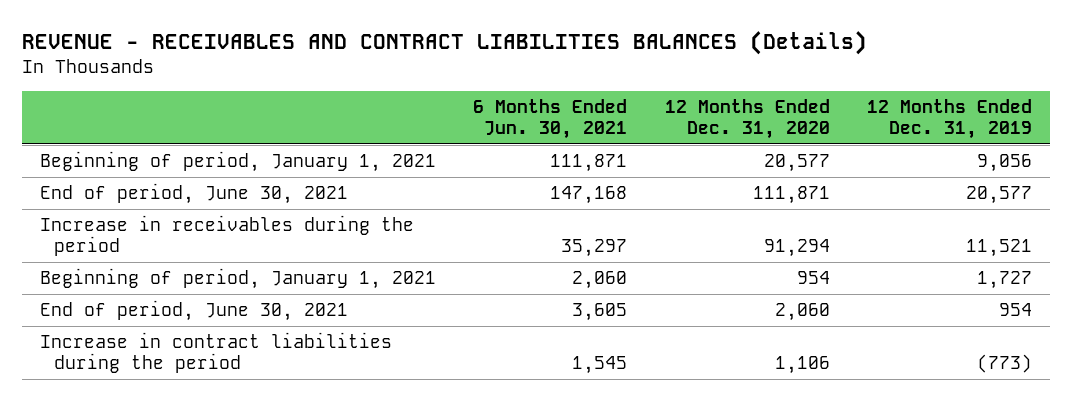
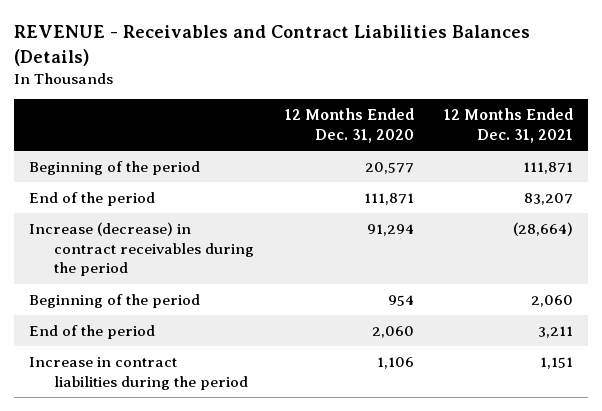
- REVENUE - RECEIVABLES AND CONTRACT LIABILITIES BALANCES (Details)
+ REVENUE - Receivables and Contract Liabilities Balances (Details)
- | 6 Months Ended Jun. 30, 2021 | 12 Months Ended Dec. 31, 2020 | 12 Months Ended Dec. 31, 2019
+ | 12 Months Ended Dec. 31, 2020 | 12 Months Ended Dec. 31, 2021
- Beginning of period, January 1, 2021 | 111,871 | 20,577 | 9,056
- End of period, June 30, 2021 | 147,168 | 111,871 | 20,577
- Increase in receivables during the period | 35,297 | 91,294 | 11,521
- Beginning of period, January 1, 2021 | 2,060 | 954 | 1,727
- End of period, June 30, 2021 | 3,605 | 2,060 | 954
+ Beginning of the period | 20,577 | 111,871
+ End of the period | 111,871 | 83,207
+ Increase (decrease) in contract receivables during the period | 91,294 | (28,664)
+ Beginning of the period | 954 | 2,060
+ End of the period | 2,060 | 3,211

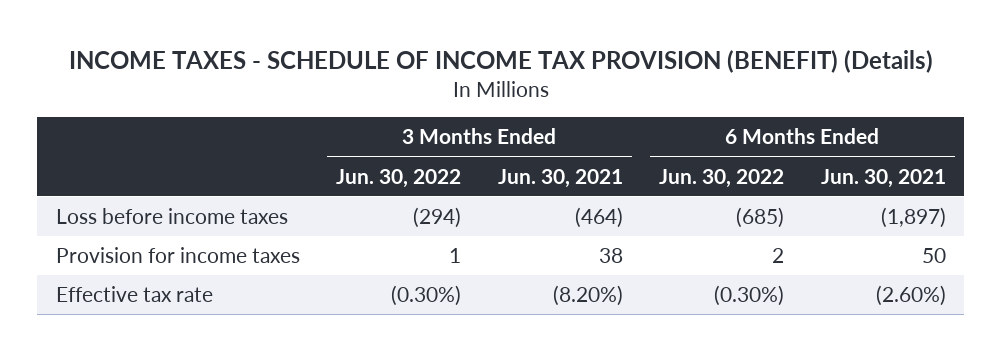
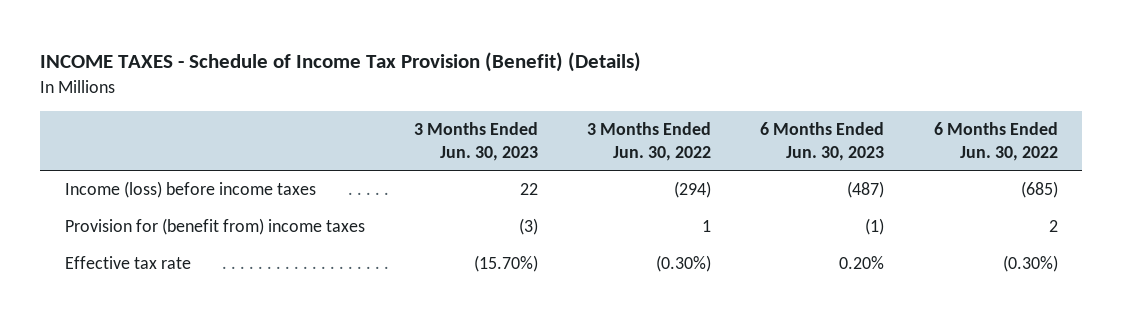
- INCOME TAXES - SCHEDULE OF INCOME TAX PROVISION (BENEFIT) (Details)
+ INCOME TAXES - Schedule of Income Tax Provision (Benefit) (Details)
- | 3 Months Ended Jun. 30, 2022 | 3 Months Ended Jun. 30, 2021 | 6 Months Ended Jun. 30, 2022 | 6 Months Ended Jun. 30, 2021
+ | 3 Months Ended Jun. 30, 2023 | 3 Months Ended Jun. 30, 2022 | 6 Months Ended Jun. 30, 2023 | 6 Months Ended Jun. 30, 2022
- Loss before income taxes | (294) | (464) | (685) | (1,897)
- Provision for income taxes | 1 | 38 | 2 | 50
+ Income (loss) before income taxes | 22 | (294) | (487) | (685)
+ Provision for (benefit from) income taxes | (3) | 1 | (1) | 2

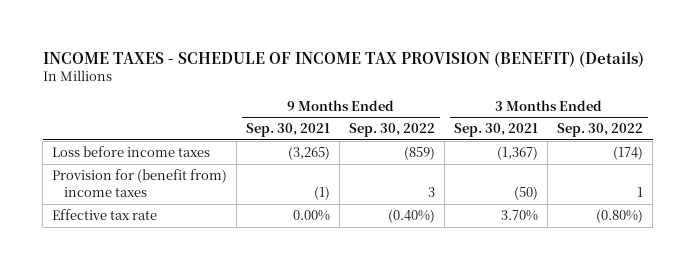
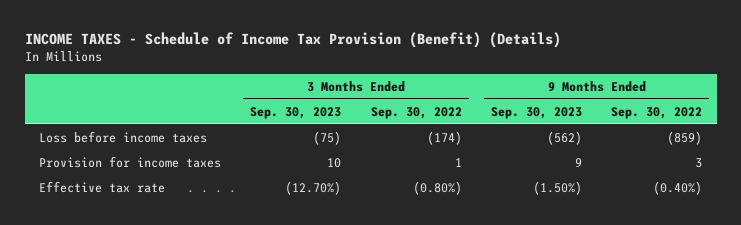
- INCOME TAXES - SCHEDULE OF INCOME TAX PROVISION (BENEFIT) (Details)
+ INCOME TAXES - Schedule of Income Tax Provision (Benefit) (Details)
- | 9 Months Ended Sep. 30, 2021 | 9 Months Ended Sep. 30, 2022 | 3 Months Ended Sep. 30, 2021 | 3 Months Ended Sep. 30, 2022
+ | 3 Months Ended Sep. 30, 2023 | 3 Months Ended Sep. 30, 2022 | 9 Months Ended Sep. 30, 2023 | 9 Months Ended Sep. 30, 2022
- Provision for (benefit from) income taxes | (1) | 3 | (50) | 1
+ Provision for income taxes | 10 | 1 | 9 | 3

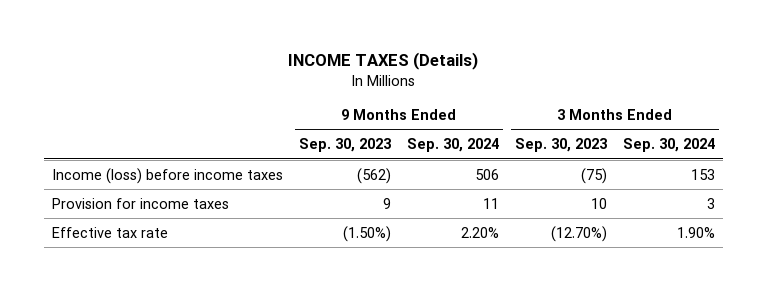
- INCOME TAXES - Schedule of Income Tax Provision (Benefit) (Details)
+ INCOME TAXES (Details)
- | 3 Months Ended Sep. 30, 2023 | 3 Months Ended Sep. 30, 2022 | 9 Months Ended Sep. 30, 2023 | 9 Months Ended Sep. 30, 2022
+ | 9 Months Ended Sep. 30, 2023 | 9 Months Ended Sep. 30, 2024 | 3 Months Ended Sep. 30, 2023 | 3 Months Ended Sep. 30, 2024
- Loss before income taxes | (75) | (174) | (562) | (859)
+ Income (loss) before income taxes | (562) | 506 | (75) | 153

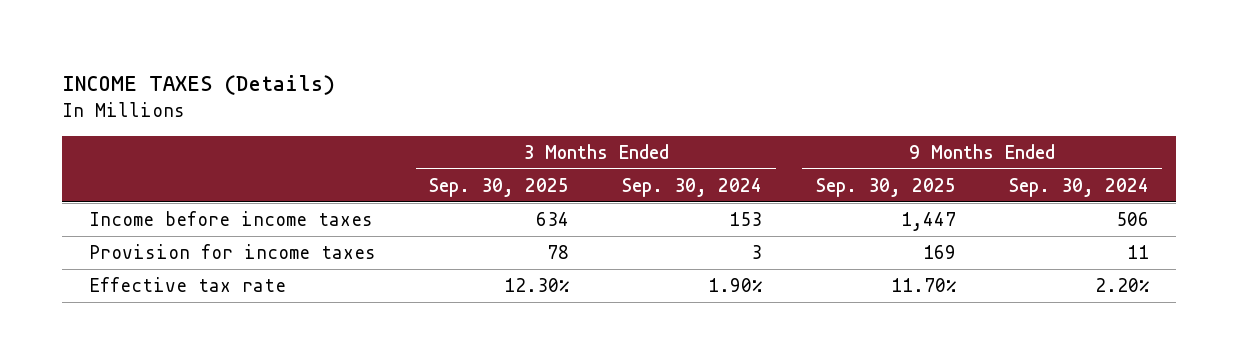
- | 9 Months Ended Sep. 30, 2023 | 9 Months Ended Sep. 30, 2024 | 3 Months Ended Sep. 30, 2023 | 3 Months Ended Sep. 30, 2024
+ | 3 Months Ended Sep. 30, 2025 | 3 Months Ended Sep. 30, 2024 | 9 Months Ended Sep. 30, 2025 | 9 Months Ended Sep. 30, 2024
- Income (loss) before income taxes | (562) | 506 | (75) | 153
+ Income before income taxes | 634 | 153 | 1,447 | 506

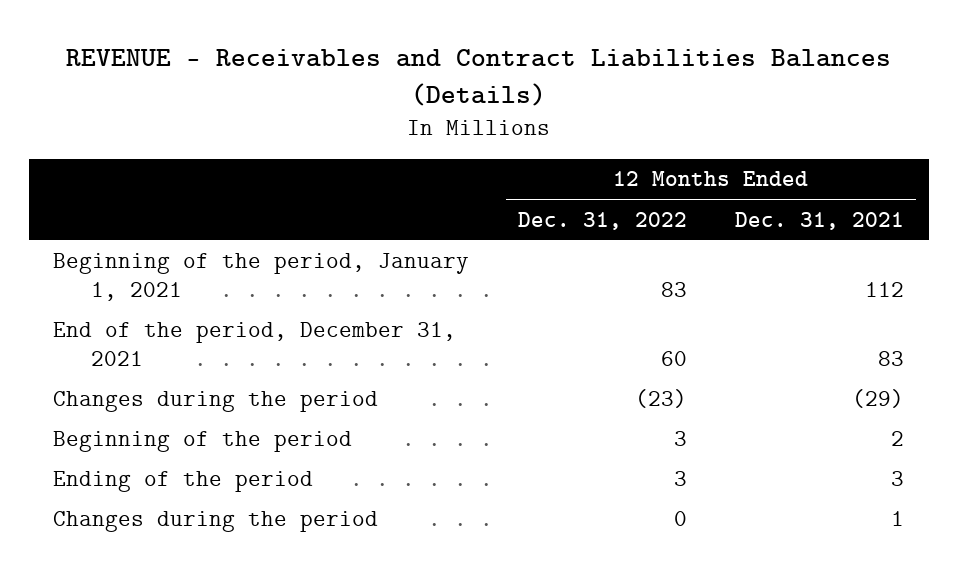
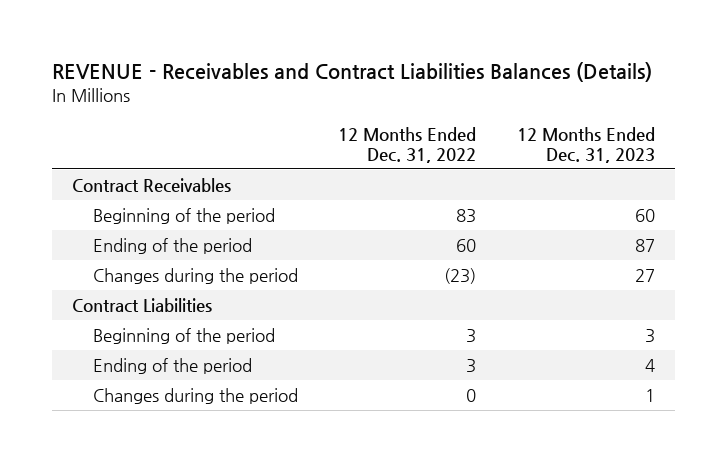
- | 12 Months Ended Dec. 31, 2022 | 12 Months Ended Dec. 31, 2021
+ | 12 Months Ended Dec. 31, 2022 | 12 Months Ended Dec. 31, 2023
- Beginning of the period, January 1, 2021 | 83 | 112
- End of the period, December 31, 2021 | 60 | 83
+ Contract Receivables
+ Beginning of the period | 83 | 60
+ Ending of the period | 60 | 87
+ Contract Liabilities

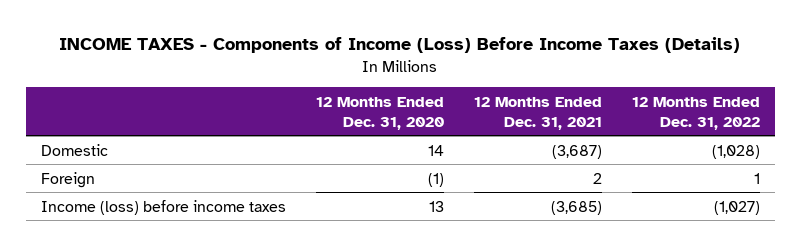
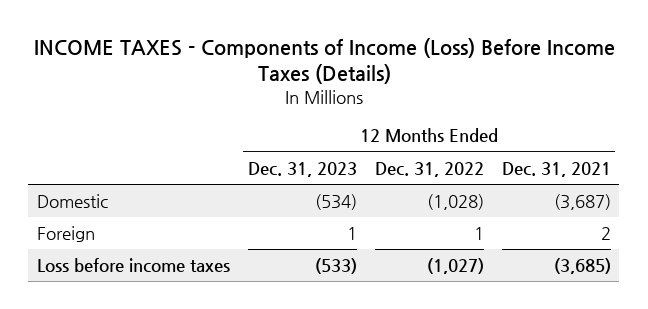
- | 12 Months Ended Dec. 31, 2020 | 12 Months Ended Dec. 31, 2021 | 12 Months Ended Dec. 31, 2022
+ | 12 Months Ended Dec. 31, 2023 | 12 Months Ended Dec. 31, 2022 | 12 Months Ended Dec. 31, 2021
- Income (loss) before income taxes | 13 | (3,685) | (1,027)
+ Loss before income taxes | (533) | (1,027) | (3,685)

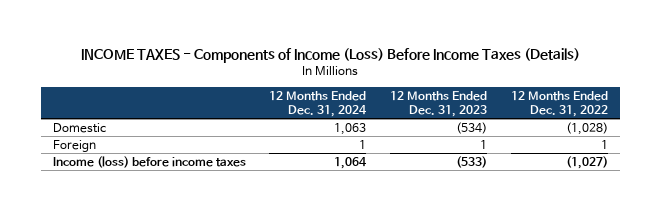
- | 12 Months Ended Dec. 31, 2023 | 12 Months Ended Dec. 31, 2022 | 12 Months Ended Dec. 31, 2021
+ | 12 Months Ended Dec. 31, 2024 | 12 Months Ended Dec. 31, 2023 | 12 Months Ended Dec. 31, 2022
- Loss before income taxes | (533) | (1,027) | (3,685)
+ Income (loss) before income taxes | 1,064 | (533) | (1,027)

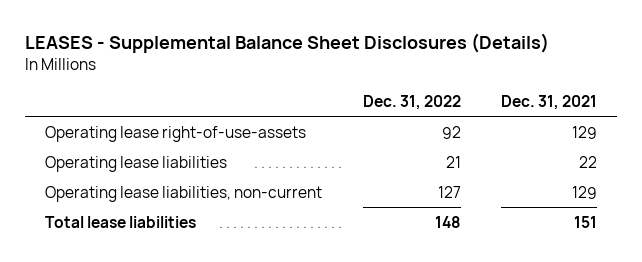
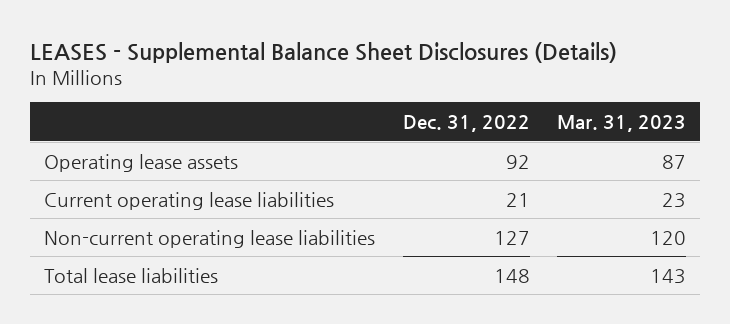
- | Dec. 31, 2022 | Dec. 31, 2021
+ | Dec. 31, 2022 | Mar. 31, 2023
- Operating lease right-of-use-assets | 92 | 129
- Operating lease liabilities | 21 | 22
- Operating lease liabilities, non-current | 127 | 129
+ Operating lease assets | 92 | 87
+ Current operating lease liabilities | 21 | 23
+ Non-current operating lease liabilities | 127 | 120

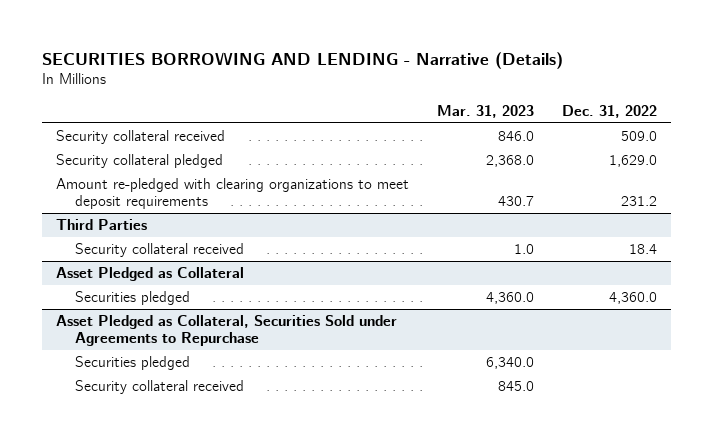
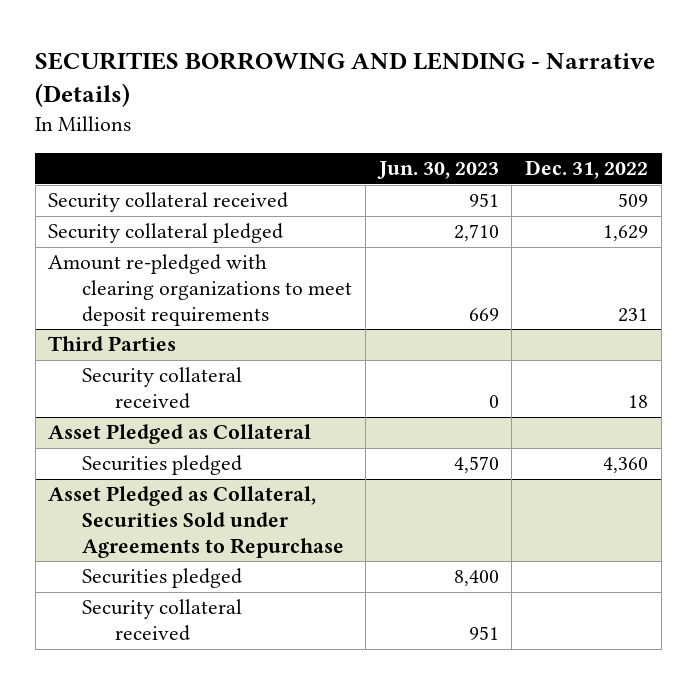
- | Mar. 31, 2023 | Dec. 31, 2022
+ | Jun. 30, 2023 | Dec. 31, 2022
- Security collateral received | 846.0 | 509.0
- Security collateral pledged | 2,368.0 | 1,629.0
- Amount re-pledged with clearing organizations to meet deposit requirements | 430.7 | 231.2
+ Security collateral received | 951 | 509
+ Security collateral pledged | 2,710 | 1,629
+ Amount re-pledged with clearing organizations to meet deposit requirements | 669 | 231
@ Third Parties
- Security collateral received | 1.0 | 18.4
+ Security collateral received | 0 | 18
@ Asset Pledged as Collateral
- Securities pledged | 4,360.0 | 4,360.0
+ Securities pledged | 4,570 | 4,360

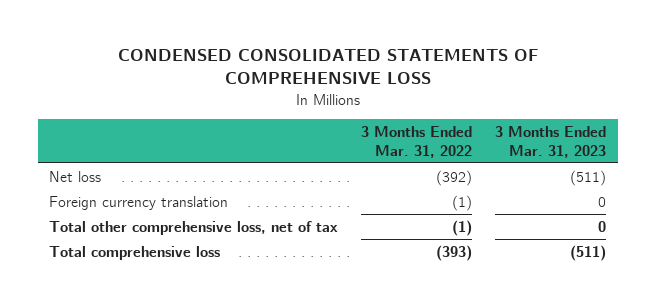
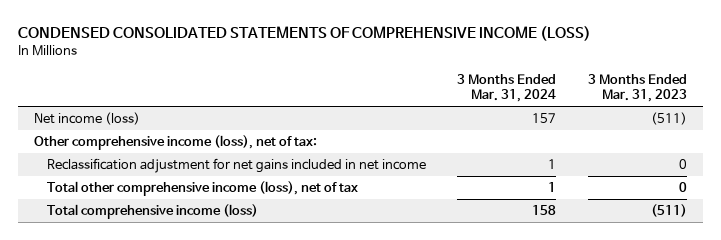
- CONDENSED CONSOLIDATED STATEMENTS OF COMPREHENSIVE LOSS
+ CONDENSED CONSOLIDATED STATEMENTS OF COMPREHENSIVE INCOME (LOSS)
- | 3 Months Ended Mar. 31, 2022 | 3 Months Ended Mar. 31, 2023
+ | 3 Months Ended Mar. 31, 2024 | 3 Months Ended Mar. 31, 2023
- Net loss | (392) | (511)
- Foreign currency translation | (1) | 0
- Total other comprehensive loss, net of tax | (1) | 0
- Total comprehensive loss | (393) | (511)
+ Net income (loss) | 157 | (511)
+ Other comprehensive income (loss), net of tax:
+ Reclassification adjustment for net gains included in net income | 1 | 0
+ Total other comprehensive income (loss), net of tax | 1 | 0
+ Total comprehensive income (loss) | 158 | (511)

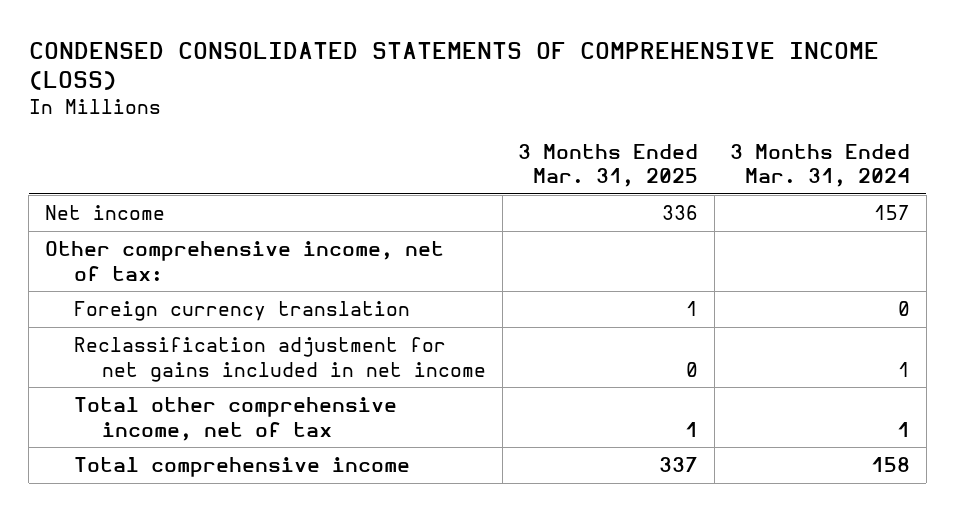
- | 3 Months Ended Mar. 31, 2024 | 3 Months Ended Mar. 31, 2023
+ | 3 Months Ended Mar. 31, 2025 | 3 Months Ended Mar. 31, 2024
- Net income (loss) | 157 | (511)
- Other comprehensive income (loss), net of tax:
+ Net income | 336 | 157
+ Other comprehensive income, net of tax:
+ Foreign currency translation | 1 | 0
- Total other comprehensive income (loss), net of tax | 1 | 0
- Total comprehensive income (loss) | 158 | (511)
+ Total other comprehensive income, net of tax | 1 | 1
+ Total comprehensive income | 337 | 158

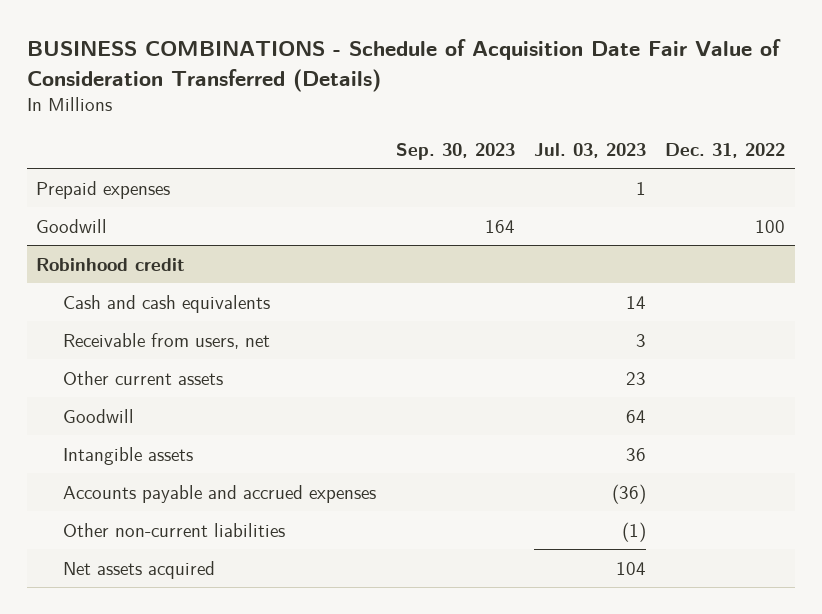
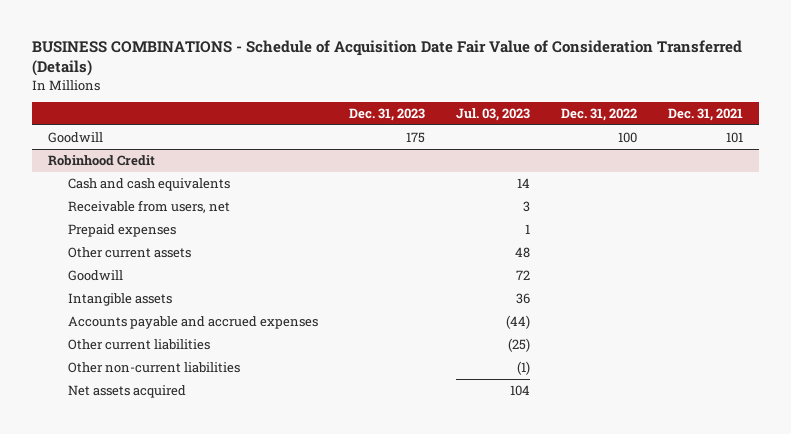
- | Sep. 30, 2023 | Jul. 03, 2023 | Dec. 31, 2022
+ | Dec. 31, 2023 | Jul. 03, 2023 | Dec. 31, 2022 | Dec. 31, 2021
- Prepaid expenses | | 1 |
- Robinhood credit
+ Robinhood Credit
- Other current assets | | 23 |
- Goodwill | | 64 |
+ Prepaid expenses | | 1 | |
+ Other current assets | | 48 | |
+ Goodwill | | 72 | |
- Accounts payable and accrued expenses | | (36) |
+ Accounts payable and accrued expenses | | (44) | |
+ Other current liabilities | | (25) | |

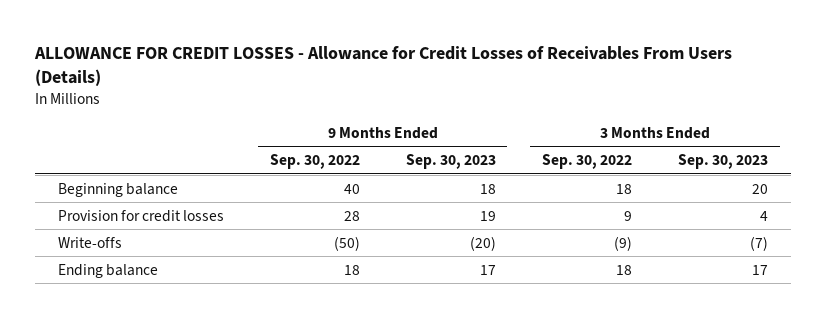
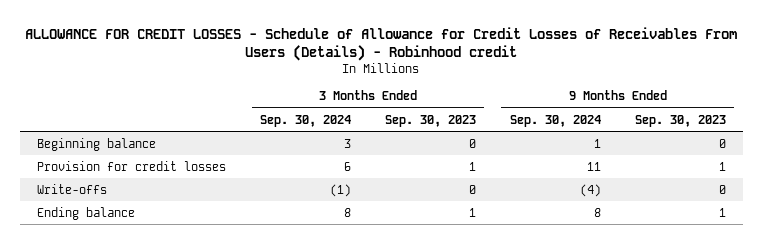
- ALLOWANCE FOR CREDIT LOSSES - Allowance for Credit Losses of Receivables From Users (Details)
+ ALLOWANCE FOR CREDIT LOSSES - Schedule of Allowance for Credit Losses of Receivables From Users (Details) - Robinhood credit
- | 9 Months Ended Sep. 30, 2022 | 9 Months Ended Sep. 30, 2023 | 3 Months Ended Sep. 30, 2022 | 3 Months Ended Sep. 30, 2023
+ | 3 Months Ended Sep. 30, 2024 | 3 Months Ended Sep. 30, 2023 | 9 Months Ended Sep. 30, 2024 | 9 Months Ended Sep. 30, 2023
- Beginning balance | 40 | 18 | 18 | 20
- Provision for credit losses | 28 | 19 | 9 | 4
- Write-offs | (50) | (20) | (9) | (7)
- Ending balance | 18 | 17 | 18 | 17
+ Beginning balance | 3 | 0 | 1 | 0
+ Provision for credit losses | 6 | 1 | 11 | 1
+ Write-offs | (1) | 0 | (4) | 0
+ Ending balance | 8 | 1 | 8 | 1

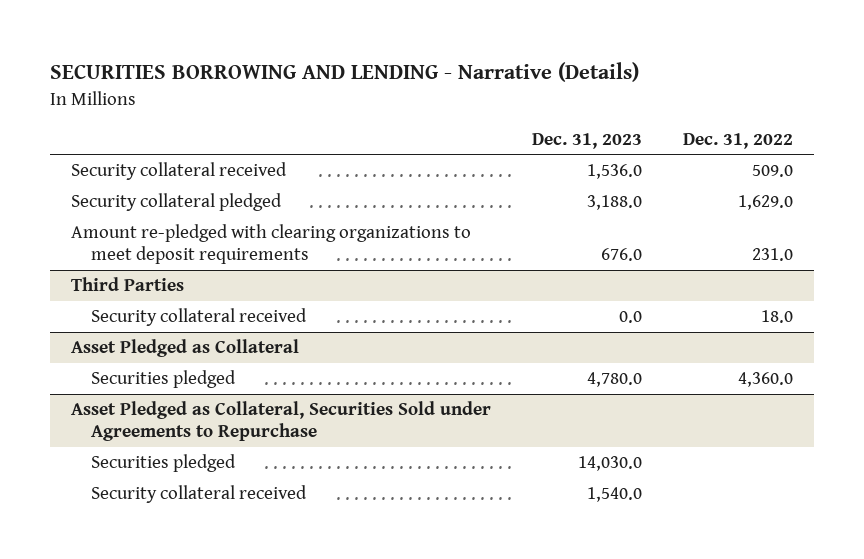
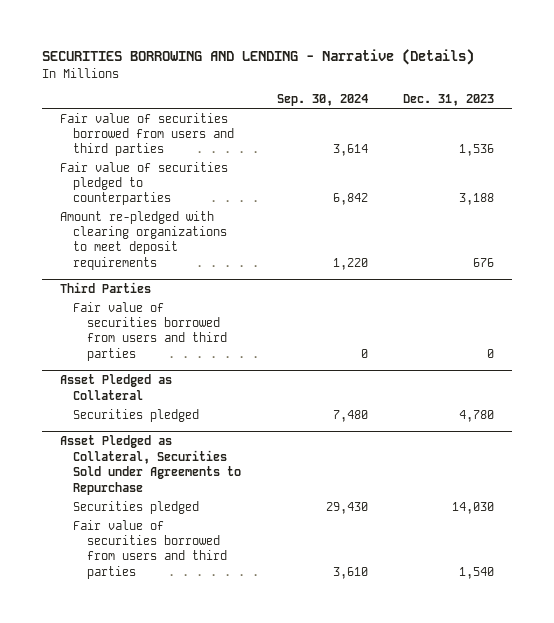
- | Dec. 31, 2023 | Dec. 31, 2022
+ | Sep. 30, 2024 | Dec. 31, 2023
- Security collateral received | 1,536.0 | 509.0
- Security collateral pledged | 3,188.0 | 1,629.0
- Amount re-pledged with clearing organizations to meet deposit requirements | 676.0 | 231.0
+ Fair value of securities borrowed from users and third parties | 3,614 | 1,536
+ Fair value of securities pledged to counterparties | 6,842 | 3,188
+ Amount re-pledged with clearing organizations to meet deposit requirements | 1,220 | 676
@ Third Parties
- Security collateral received | 0.0 | 18.0
+ Fair value of securities borrowed from users and third parties | 0 | 0
@ Asset Pledged as Collateral
- Securities pledged | 4,780.0 | 4,360.0
+ Securities pledged | 7,480 | 4,780
@ Asset Pledged as Collateral, Securities Sold under Agreements to Repurchase
- Securities pledged | 14,030.0 |
- Security collateral received | 1,540.0 |
+ Securities pledged | 29,430 | 14,030
+ Fair value of securities borrowed from users and third parties | 3,610 | 1,540

